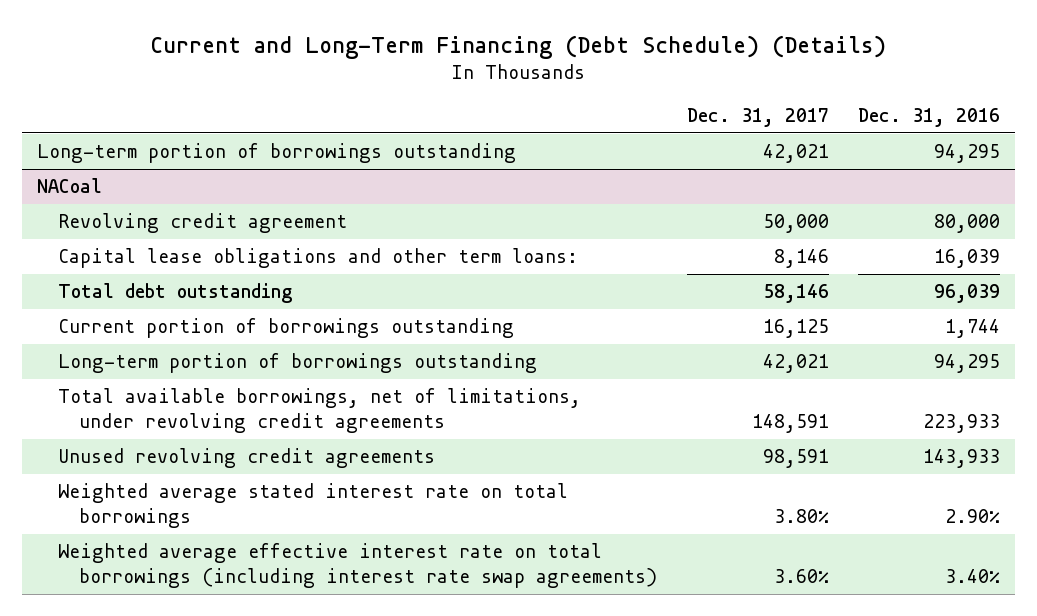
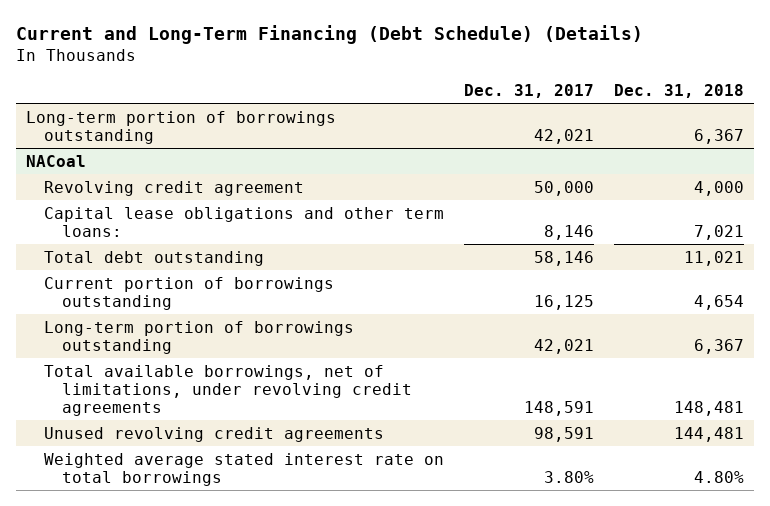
- | Dec. 31, 2017 | Dec. 31, 2016
+ | Dec. 31, 2017 | Dec. 31, 2018
@ NACoal
- Weighted average effective interest rate on total borrowings (including interest rate swap agreements) | 3.60% | 3.40%

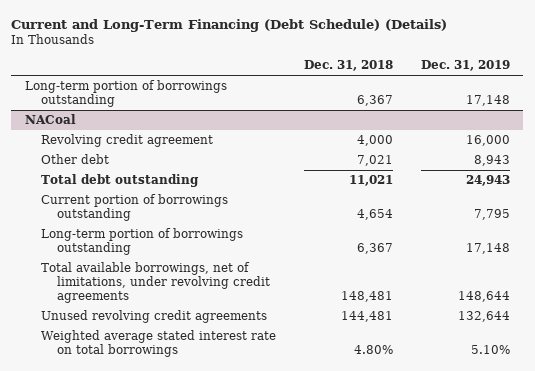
- | Dec. 31, 2017 | Dec. 31, 2018
+ | Dec. 31, 2018 | Dec. 31, 2019
@ NACoal
- Capital lease obligations and other term loans: | 8,146 | 7,021
+ Other debt | 7,021 | 8,943

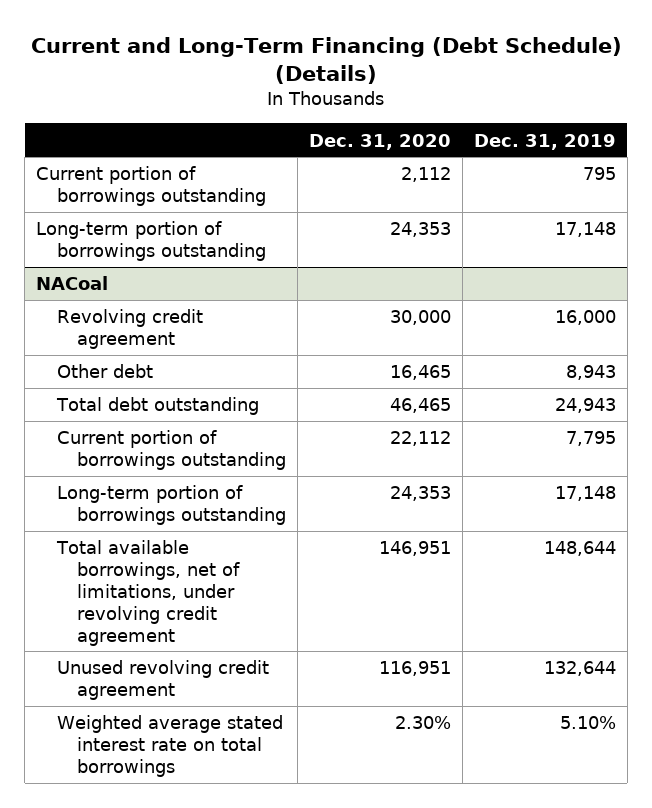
- | Dec. 31, 2018 | Dec. 31, 2019
+ | Dec. 31, 2020 | Dec. 31, 2019
+ Current portion of borrowings outstanding | 2,112 | 795
@ NACoal
- Total available borrowings, net of limitations, under revolving credit agreements | 148,481 | 148,644
- Unused revolving credit agreements | 144,481 | 132,644
+ Total available borrowings, net of limitations, under revolving credit agreement | 146,951 | 148,644
+ Unused revolving credit agreement | 116,951 | 132,644

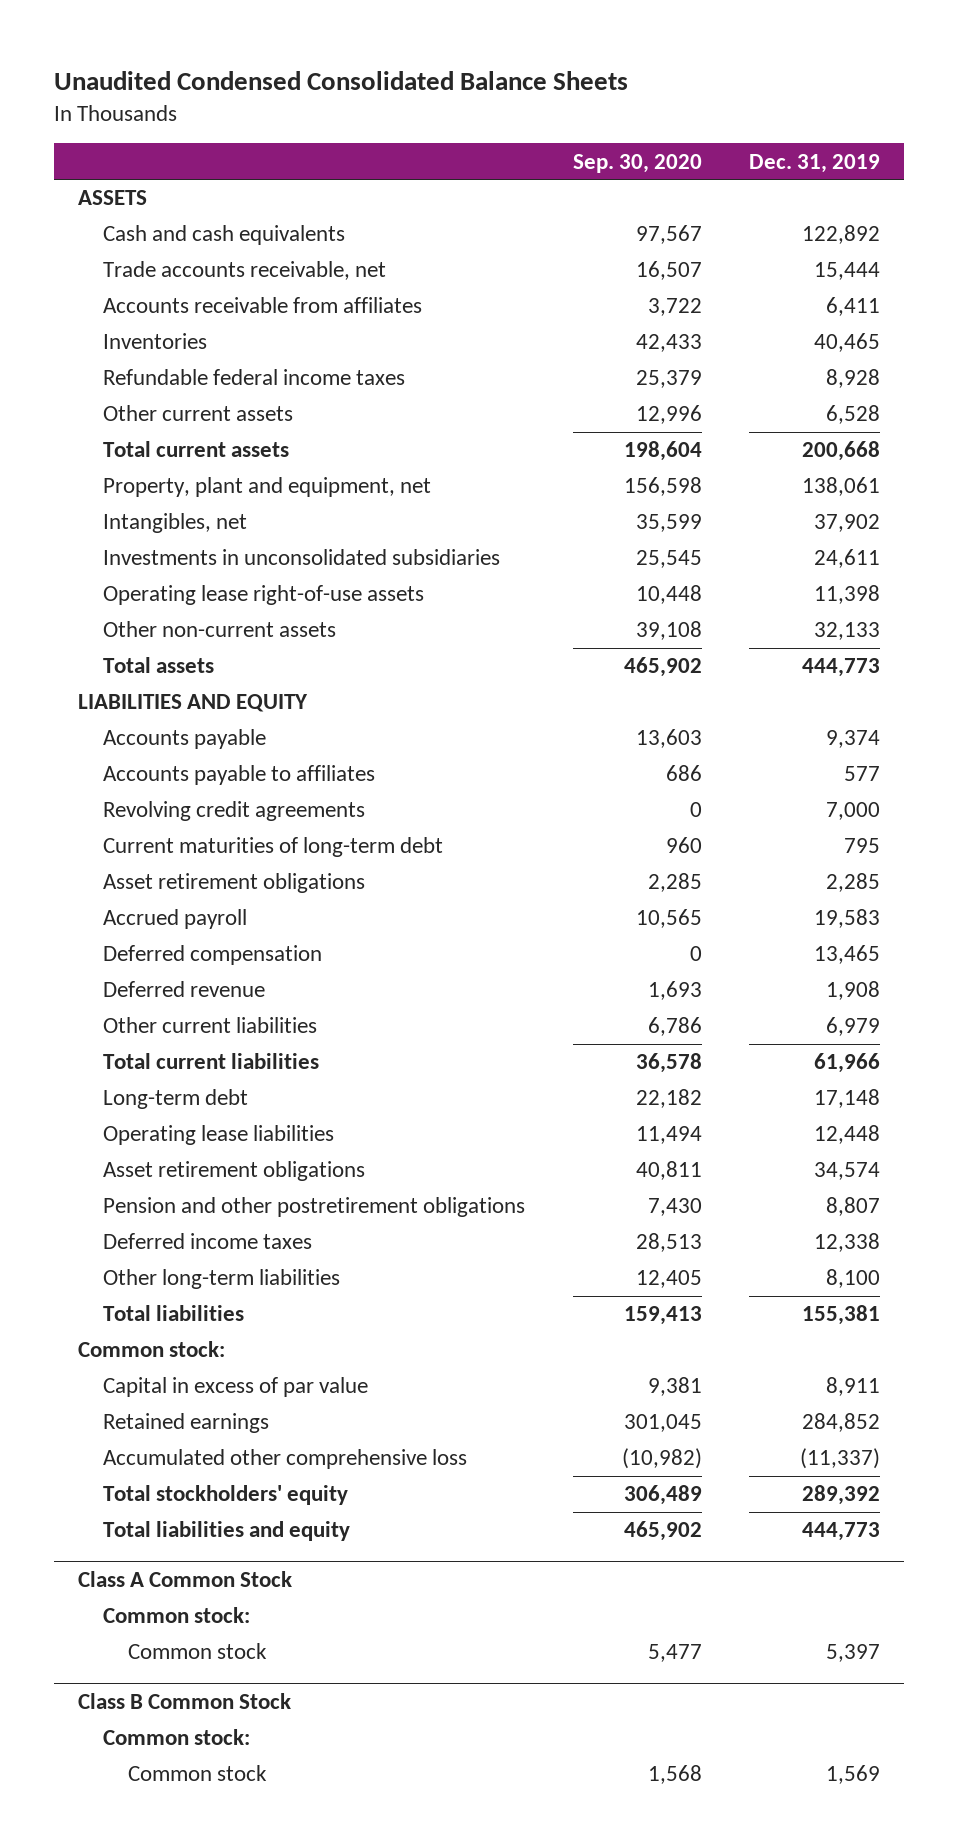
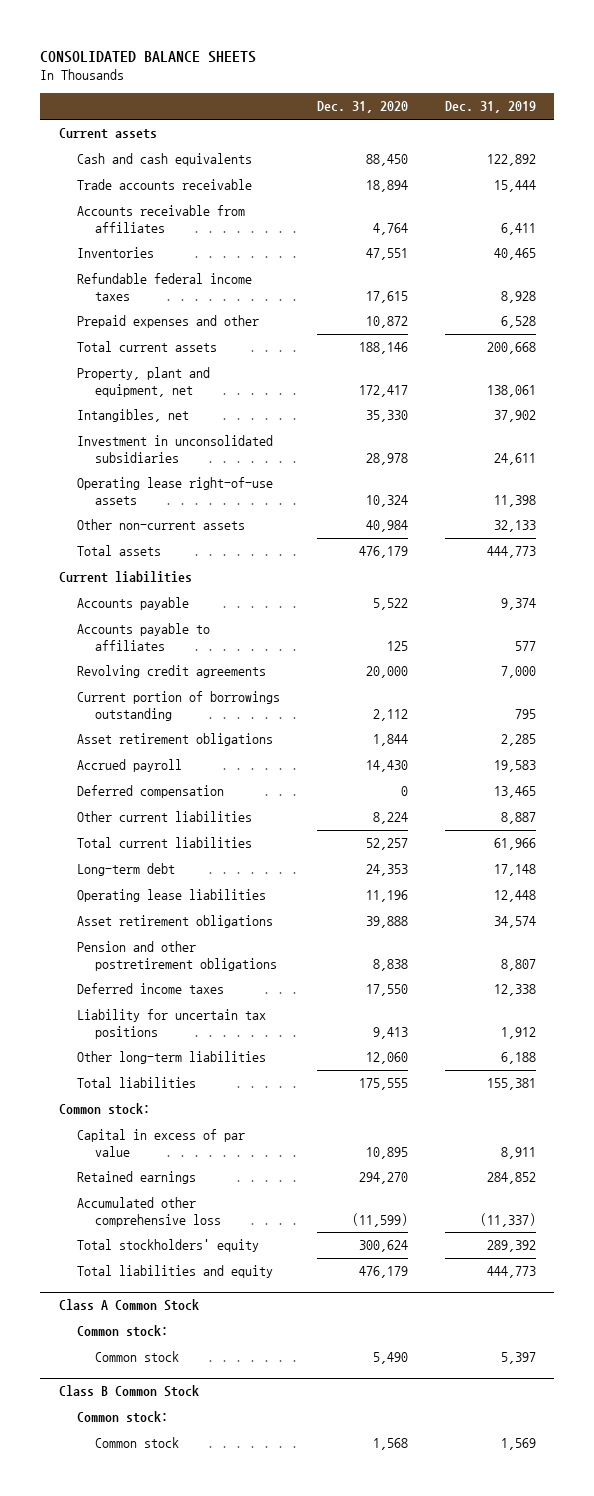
- Unaudited Condensed Consolidated Balance Sheets
+ CONSOLIDATED BALANCE SHEETS
- | Sep. 30, 2020 | Dec. 31, 2019
+ | Dec. 31, 2020 | Dec. 31, 2019
- ASSETS
+ Current assets
- Trade accounts receivable, net | 16,507 | 15,444
+ Trade accounts receivable | 18,894 | 15,444
- Other current assets | 12,996 | 6,528
+ Prepaid expenses and other | 10,872 | 6,528
- Investments in unconsolidated subsidiaries | 25,545 | 24,611
+ Investment in unconsolidated subsidiaries | 28,978 | 24,611
- LIABILITIES AND EQUITY
+ Current liabilities
- Current maturities of long-term debt | 960 | 795
+ Current portion of borrowings outstanding | 2,112 | 795
- Deferred revenue | 1,693 | 1,908
- Other current liabilities | 6,786 | 6,979
+ Other current liabilities | 8,224 | 8,887
- Other long-term liabilities | 12,405 | 8,100
+ Liability for uncertain tax positions | 9,413 | 1,912
+ Other long-term liabilities | 12,060 | 6,188

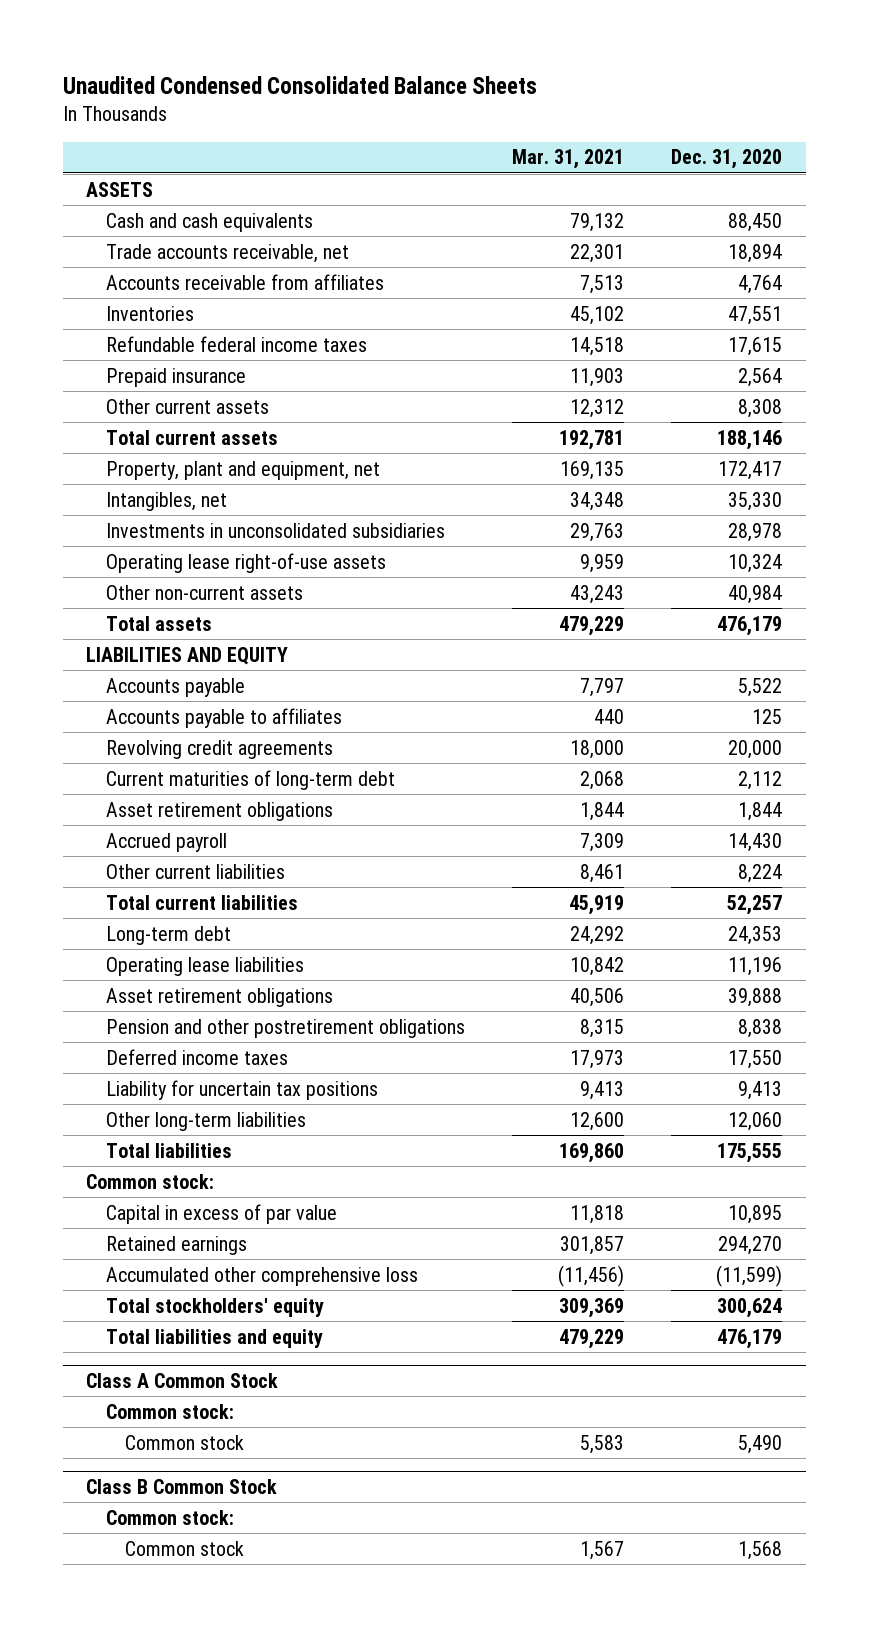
- CONSOLIDATED BALANCE SHEETS
+ Unaudited Condensed Consolidated Balance Sheets
- | Dec. 31, 2020 | Dec. 31, 2019
+ | Mar. 31, 2021 | Dec. 31, 2020
- Current assets
+ ASSETS
- Trade accounts receivable | 18,894 | 15,444
+ Trade accounts receivable, net | 22,301 | 18,894
- Prepaid expenses and other | 10,872 | 6,528
+ Prepaid insurance | 11,903 | 2,564
+ Other current assets | 12,312 | 8,308
- Investment in unconsolidated subsidiaries | 28,978 | 24,611
+ Investments in unconsolidated subsidiaries | 29,763 | 28,978
- Current liabilities
+ LIABILITIES AND EQUITY
- Current portion of borrowings outstanding | 2,112 | 795
+ Current maturities of long-term debt | 2,068 | 2,112
- Deferred compensation | 0 | 13,465

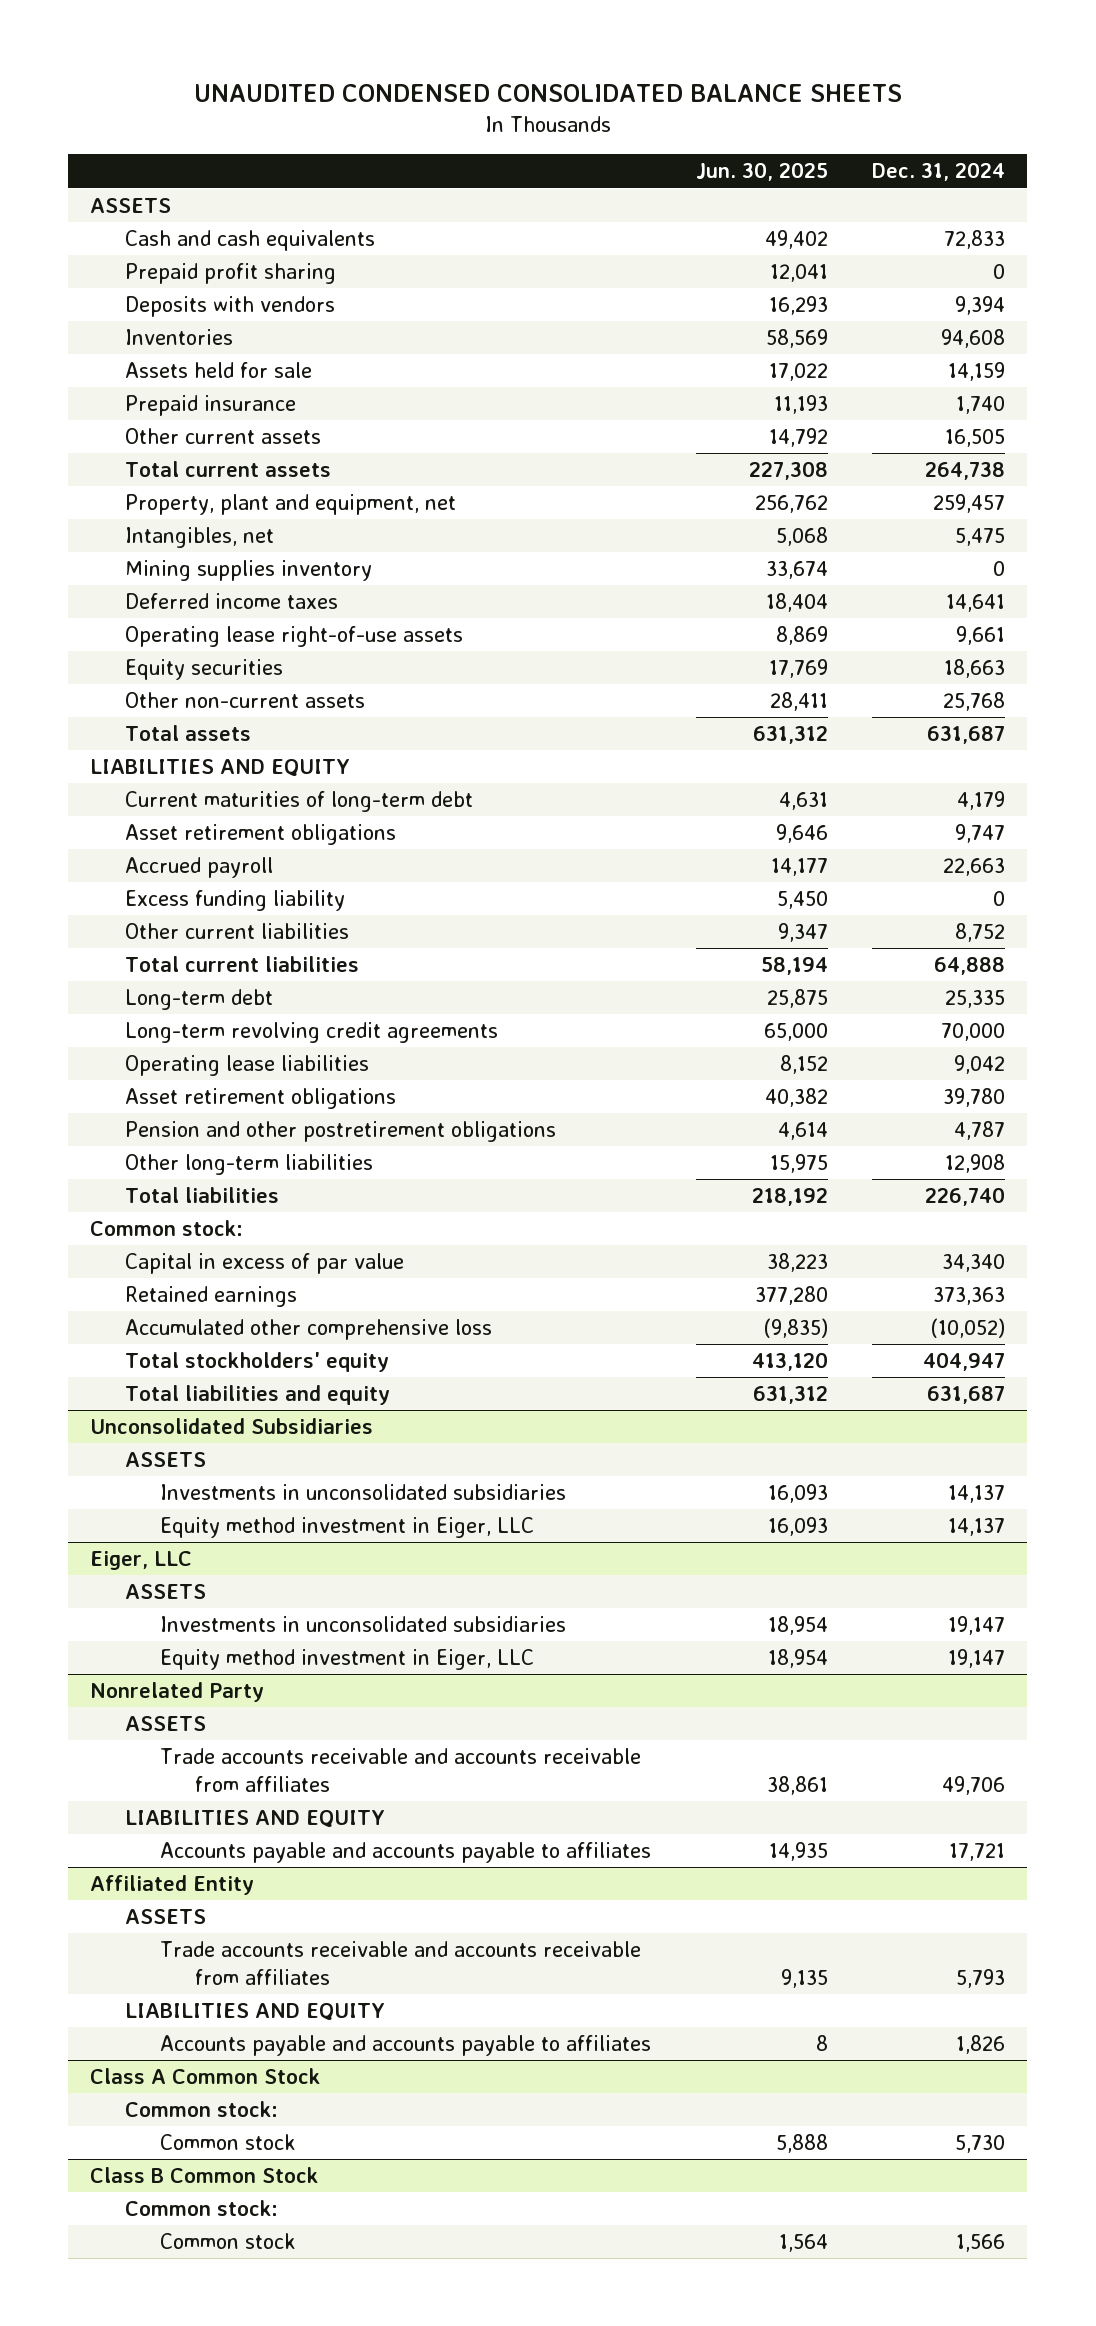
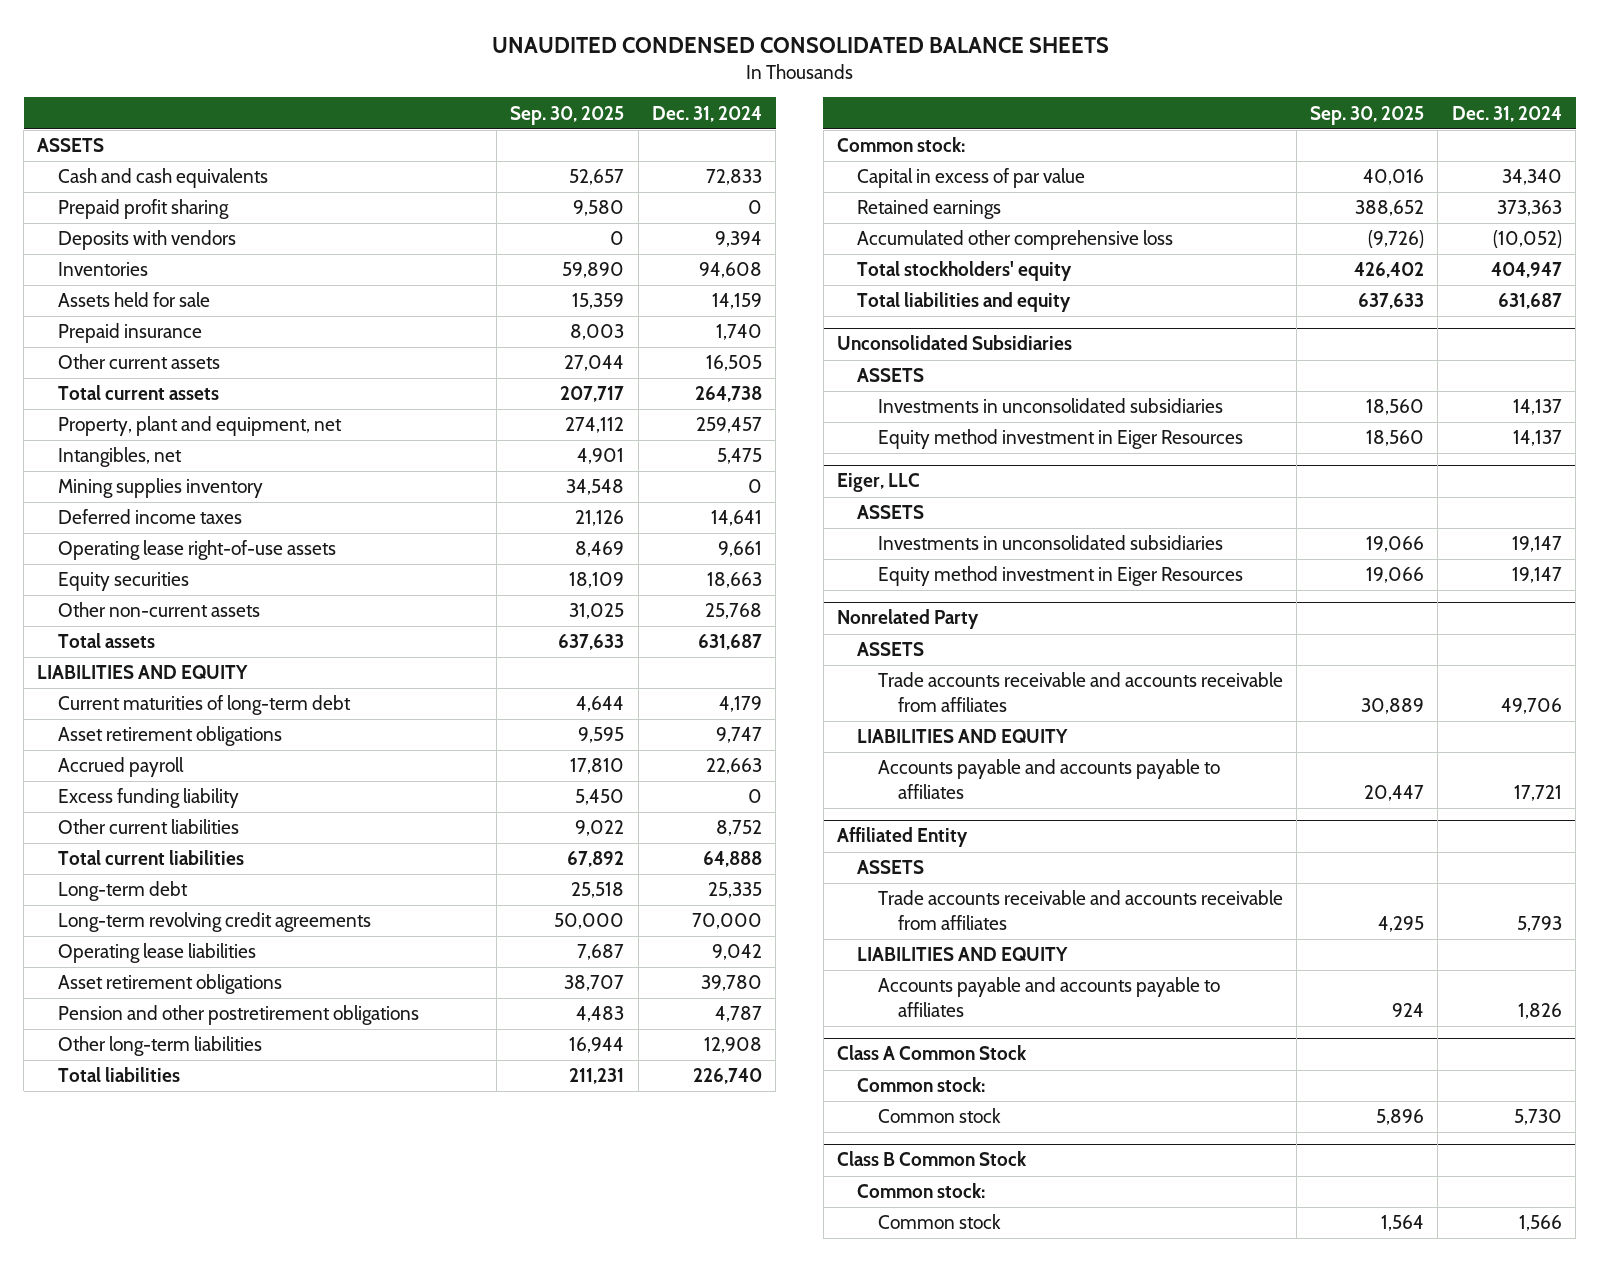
- | Jun. 30, 2025 | Dec. 31, 2024
+ | Sep. 30, 2025 | Dec. 31, 2024
@ Unconsolidated Subsidiaries
- Equity method investment in Eiger, LLC | 16,093 | 14,137
+ Equity method investment in Eiger Resources | 18,560 | 14,137
@ Eiger, LLC
- Equity method investment in Eiger, LLC | 18,954 | 19,147
+ Equity method investment in Eiger Resources | 19,066 | 19,147

